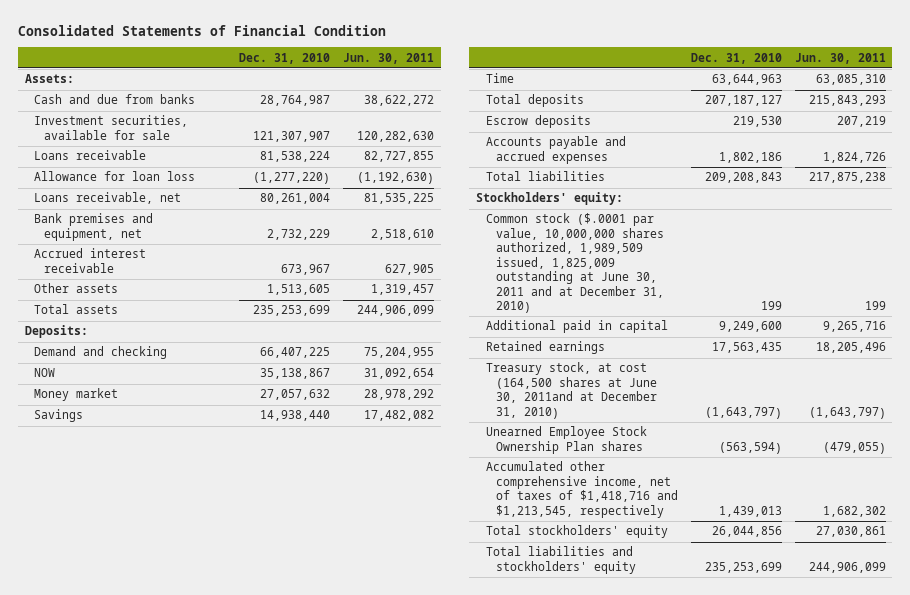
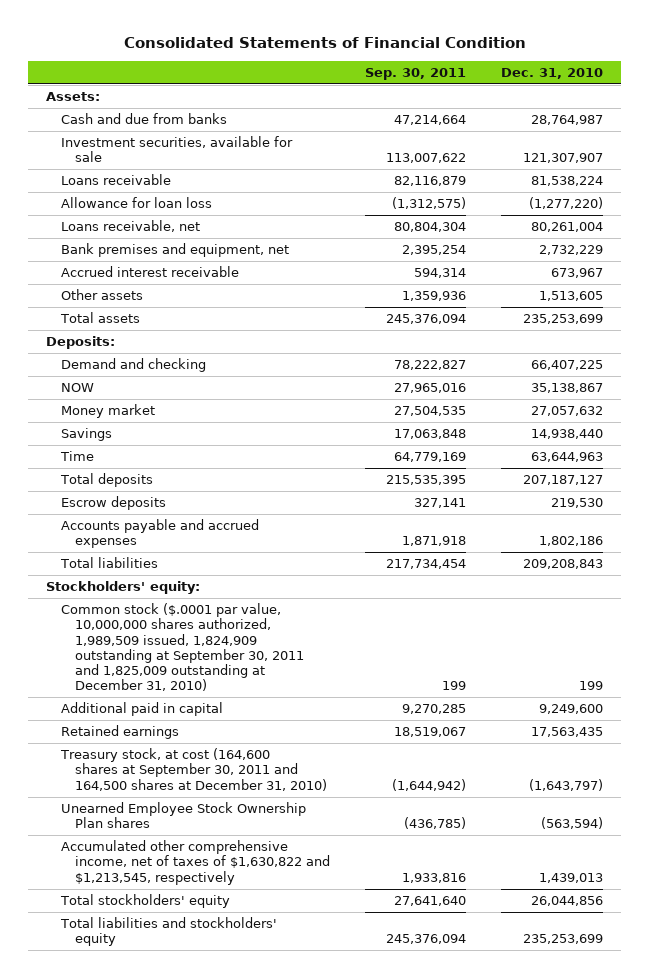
- | Dec. 31, 2010 | Jun. 30, 2011
+ | Sep. 30, 2011 | Dec. 31, 2010
- Common stock ($.0001 par value, 10,000,000 shares authorized, 1,989,509 issued, 1,825,009 outstanding at June 30, 2011 and at December 31, 2010) | 199 | 199
+ Common stock ($.0001 par value, 10,000,000 shares authorized, 1,989,509 issued, 1,824,909 outstanding at September 30, 2011 and 1,825,009 outstanding at December 31, 2010) | 199 | 199
- Treasury stock, at cost (164,500 shares at June 30, 2011and at December 31, 2010) | (1,643,797) | (1,643,797)
+ Treasury stock, at cost (164,600 shares at September 30, 2011 and 164,500 shares at December 31, 2010) | (1,644,942) | (1,643,797)
- Accumulated other comprehensive income, net of taxes of $1,418,716 and $1,213,545, respectively | 1,439,013 | 1,682,302
+ Accumulated other comprehensive income, net of taxes of $1,630,822 and $1,213,545, respectively | 1,933,816 | 1,439,013

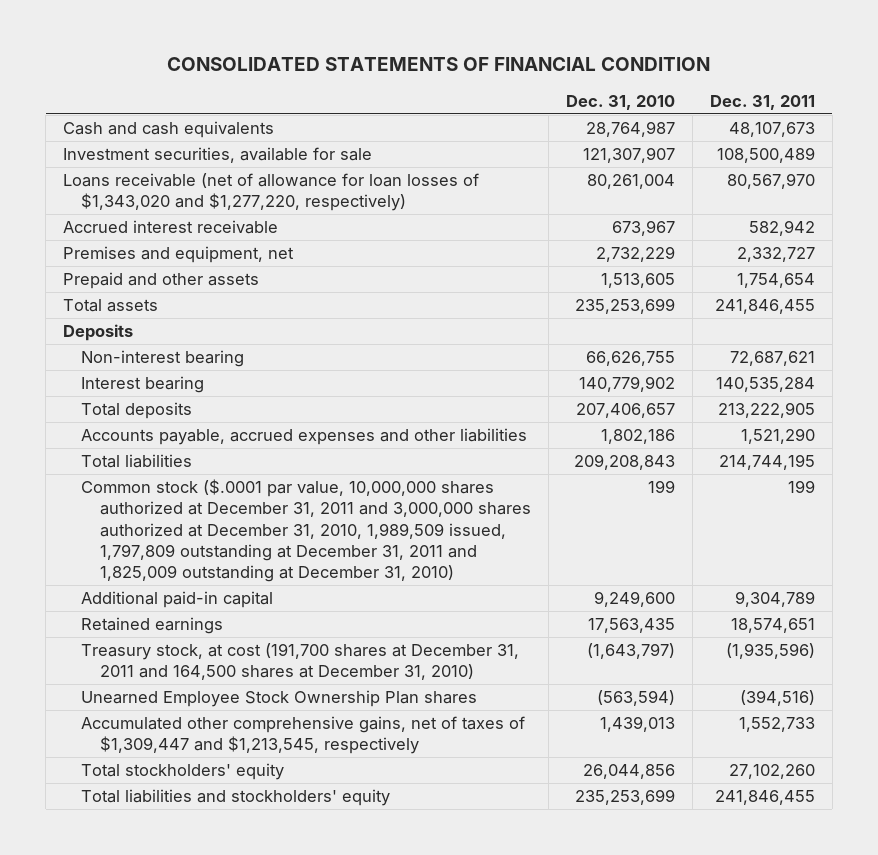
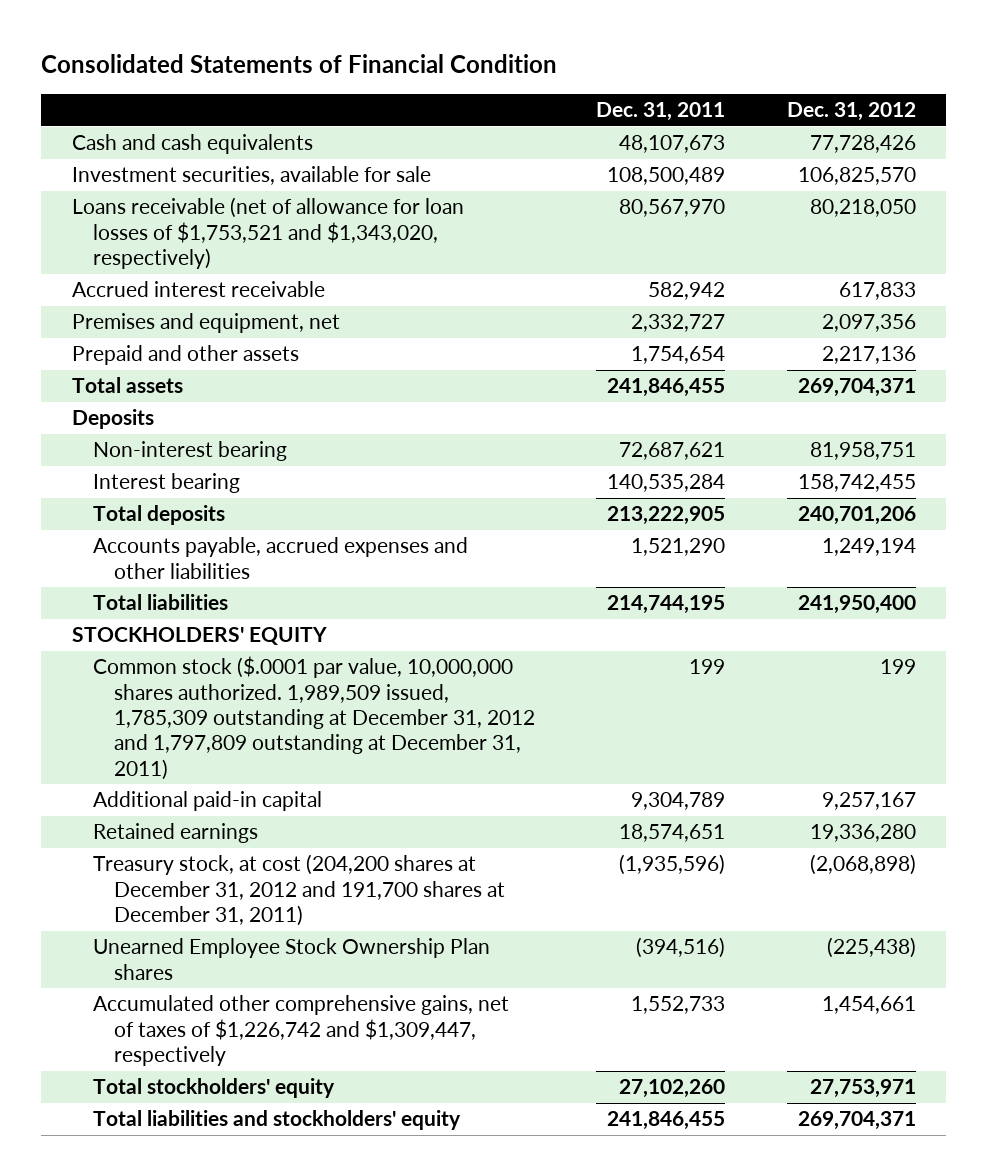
- CONSOLIDATED STATEMENTS OF FINANCIAL CONDITION
+ Consolidated Statements of Financial Condition
- | Dec. 31, 2010 | Dec. 31, 2011
+ | Dec. 31, 2011 | Dec. 31, 2012
- Loans receivable (net of allowance for loan losses of $1,343,020 and $1,277,220, respectively) | 80,261,004 | 80,567,970
+ Loans receivable (net of allowance for loan losses of $1,753,521 and $1,343,020, respectively) | 80,567,970 | 80,218,050
- Common stock ($.0001 par value, 10,000,000 shares authorized at December 31, 2011 and 3,000,000 shares authorized at December 31, 2010, 1,989,509 issued, 1,797,809 outstanding at December 31, 2011 and 1,825,009 outstanding at December 31, 2010) | 199 | 199
+ STOCKHOLDERS' EQUITY
+ Common stock ($.0001 par value, 10,000,000 shares authorized. 1,989,509 issued, 1,785,309 outstanding at December 31, 2012 and 1,797,809 outstanding at December 31, 2011) | 199 | 199
- Treasury stock, at cost (191,700 shares at December 31, 2011 and 164,500 shares at December 31, 2010) | (1,643,797) | (1,935,596)
+ Treasury stock, at cost (204,200 shares at December 31, 2012 and 191,700 shares at December 31, 2011) | (1,935,596) | (2,068,898)
- Accumulated other comprehensive gains, net of taxes of $1,309,447 and $1,213,545, respectively | 1,439,013 | 1,552,733
+ Accumulated other comprehensive gains, net of taxes of $1,226,742 and $1,309,447, respectively | 1,552,733 | 1,454,661

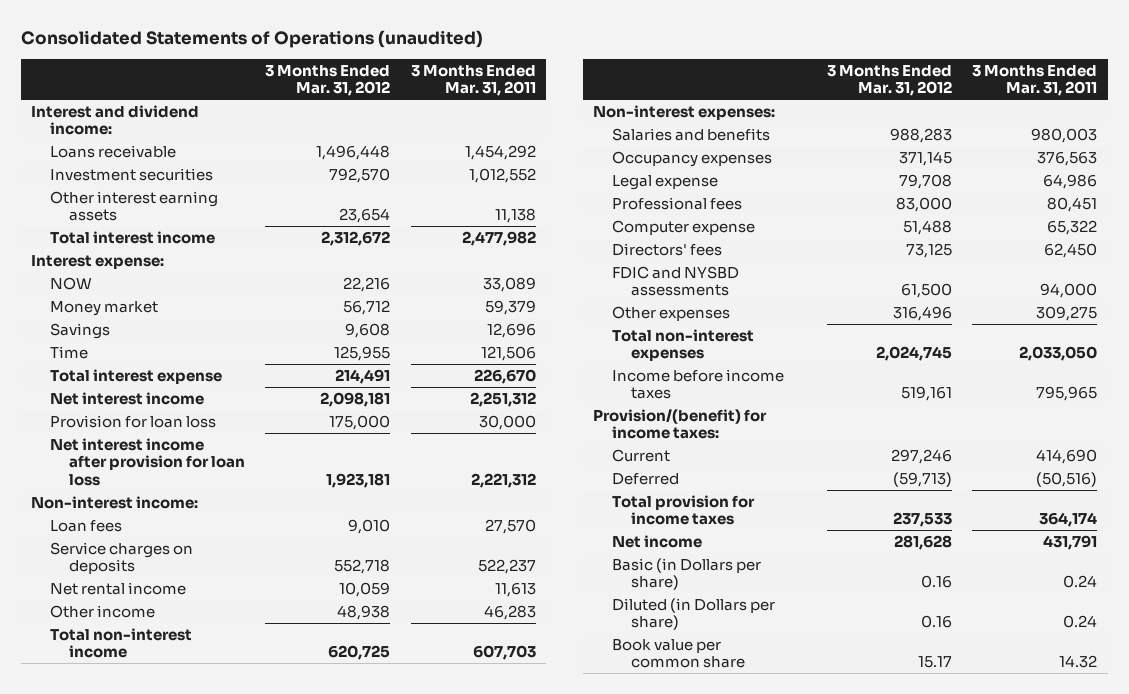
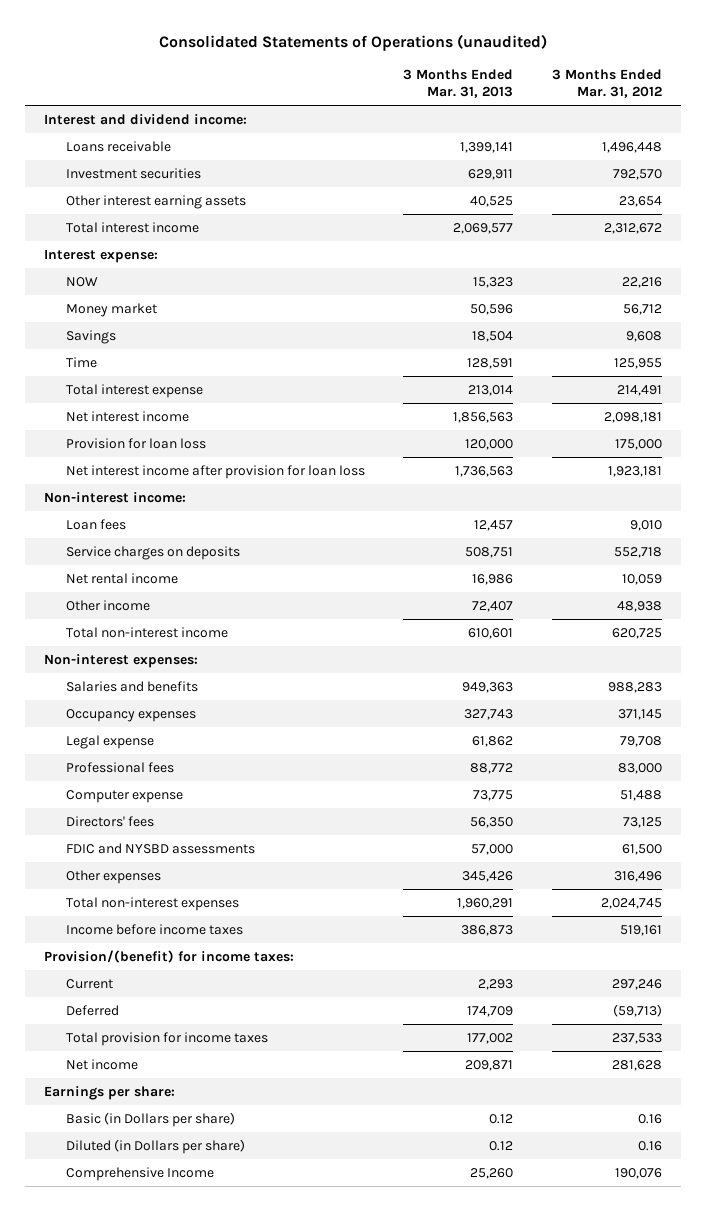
- | 3 Months Ended Mar. 31, 2012 | 3 Months Ended Mar. 31, 2011
+ | 3 Months Ended Mar. 31, 2013 | 3 Months Ended Mar. 31, 2012
+ Earnings per share:
- Book value per common share | 15.17 | 14.32
+ Comprehensive Income | 25,260 | 190,076

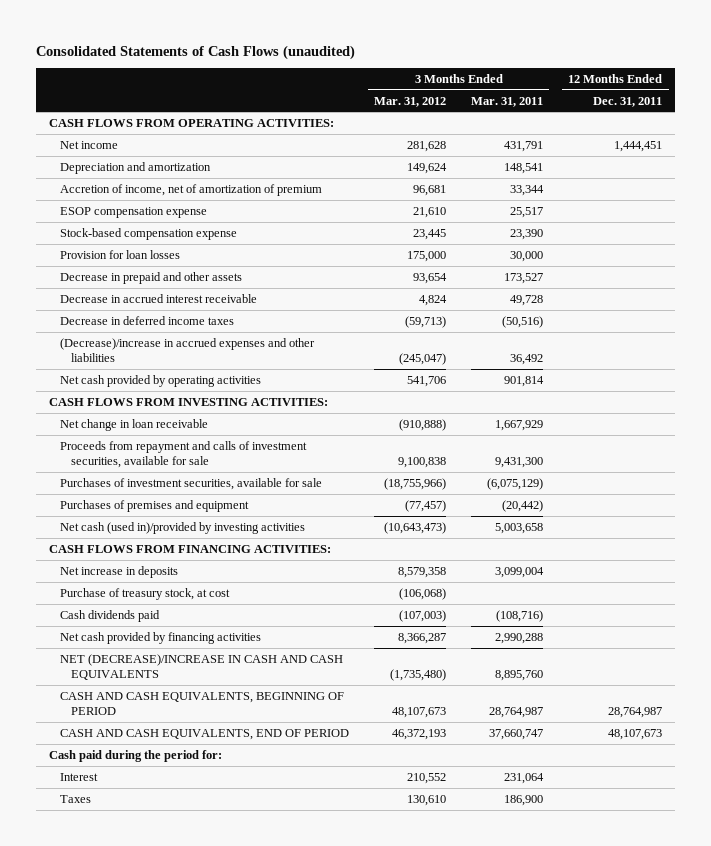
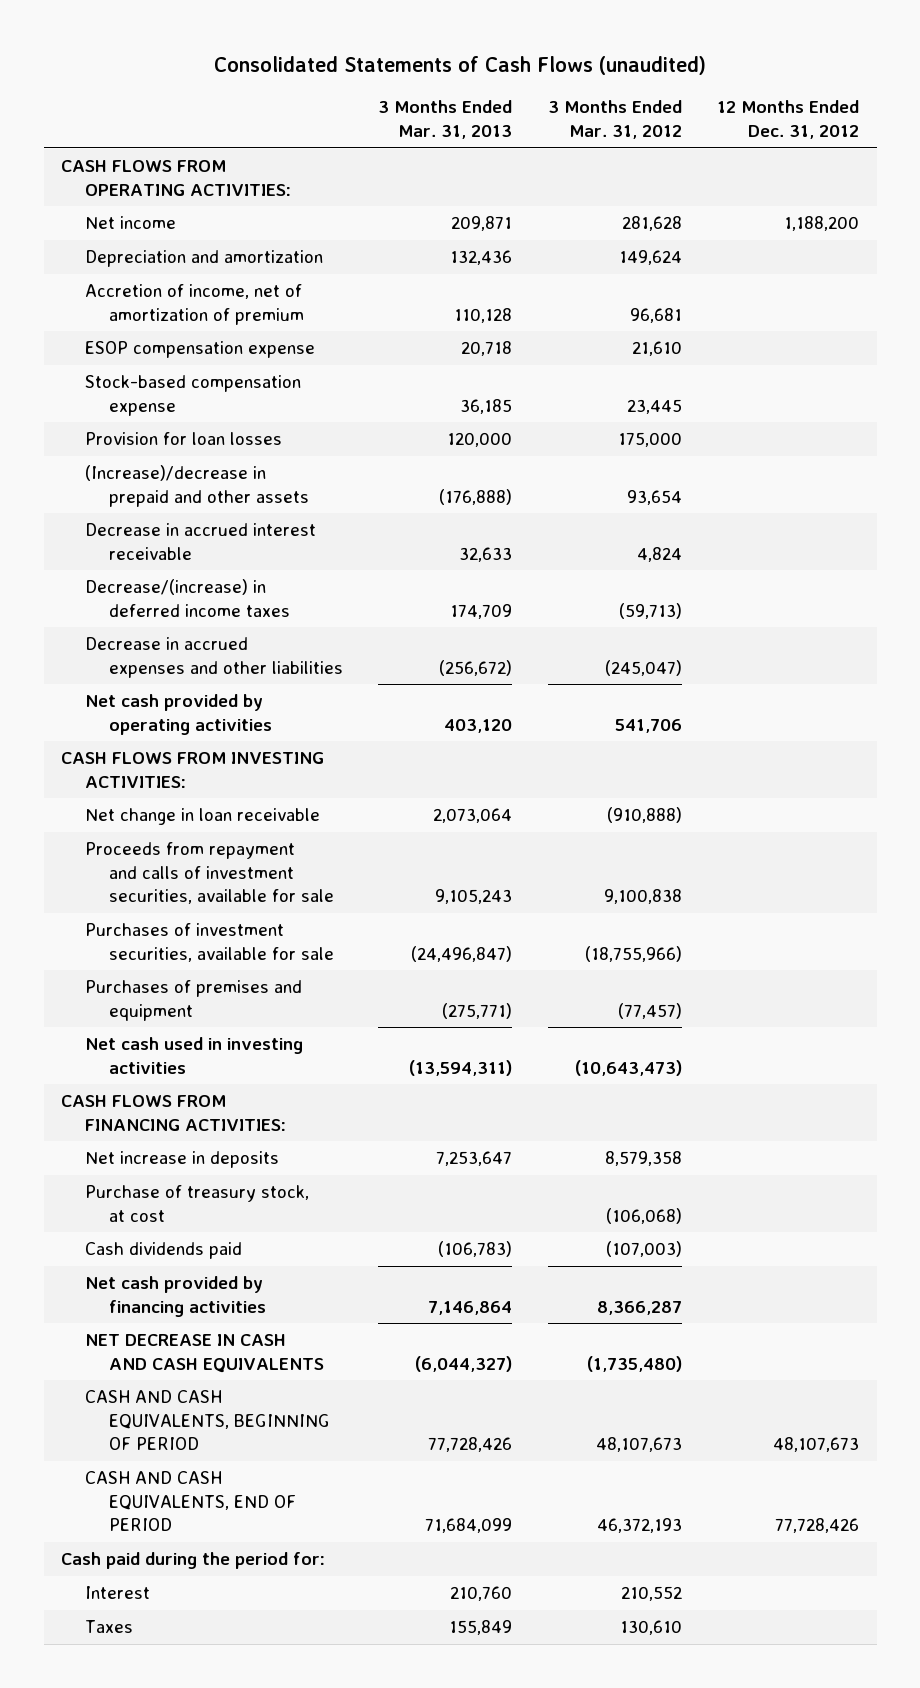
- | 3 Months Ended Mar. 31, 2012 | 3 Months Ended Mar. 31, 2011 | 12 Months Ended Dec. 31, 2011
+ | 3 Months Ended Mar. 31, 2013 | 3 Months Ended Mar. 31, 2012 | 12 Months Ended Dec. 31, 2012
- Decrease in prepaid and other assets | 93,654 | 173,527 |
+ (Increase)/decrease in prepaid and other assets | (176,888) | 93,654 |
- Decrease in deferred income taxes | (59,713) | (50,516) |
- (Decrease)/increase in accrued expenses and other liabilities | (245,047) | 36,492 |
+ Decrease/(increase) in deferred income taxes | 174,709 | (59,713) |
+ Decrease in accrued expenses and other liabilities | (256,672) | (245,047) |
- Net cash (used in)/provided by investing activities | (10,643,473) | 5,003,658 |
+ Net cash used in investing activities | (13,594,311) | (10,643,473) |
- NET (DECREASE)/INCREASE IN CASH AND CASH EQUIVALENTS | (1,735,480) | 8,895,760 |
+ NET DECREASE IN CASH AND CASH EQUIVALENTS | (6,044,327) | (1,735,480) |

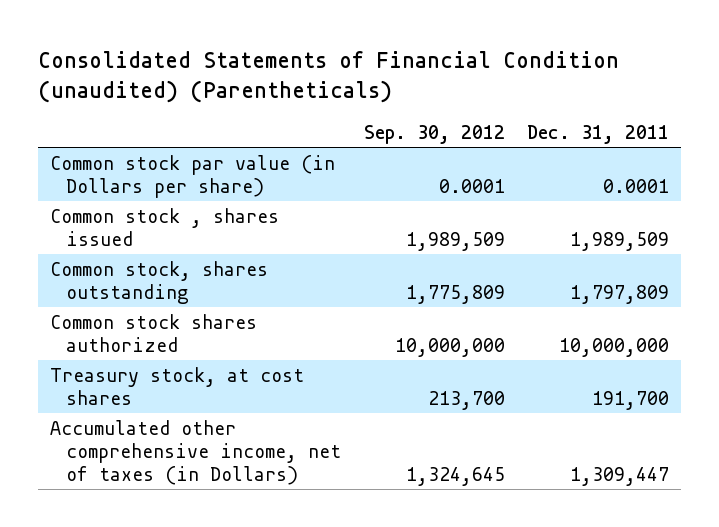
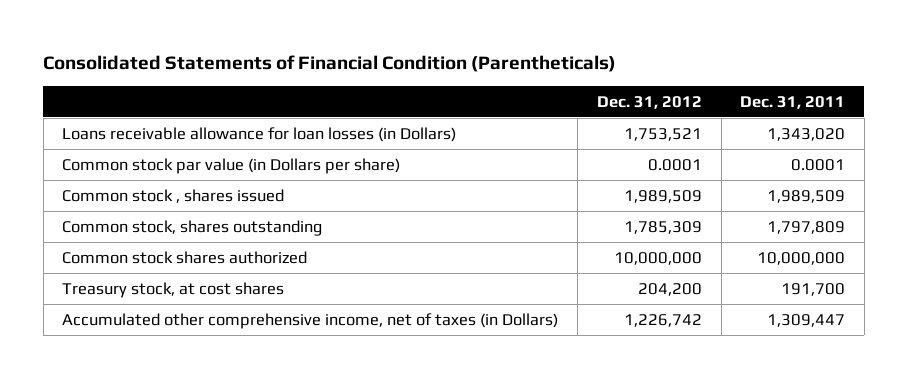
- Consolidated Statements of Financial Condition (unaudited) (Parentheticals)
+ Consolidated Statements of Financial Condition (Parentheticals)
- | Sep. 30, 2012 | Dec. 31, 2011
+ | Dec. 31, 2012 | Dec. 31, 2011
+ Loans receivable allowance for loan losses (in Dollars) | 1,753,521 | 1,343,020

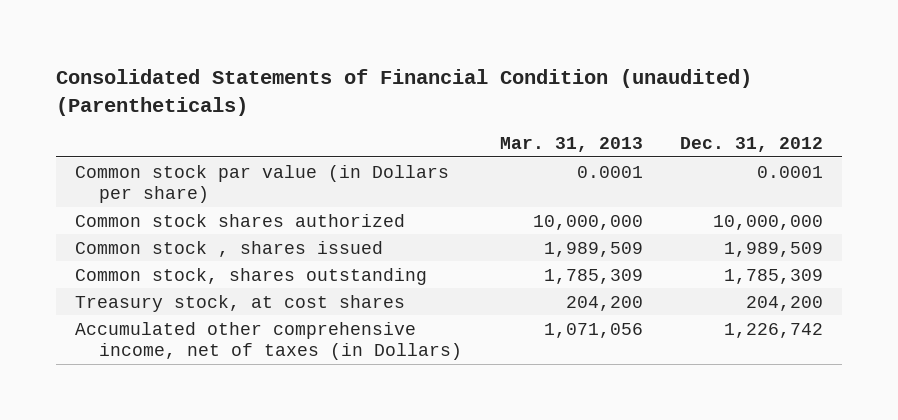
- Consolidated Statements of Financial Condition (Parentheticals)
+ Consolidated Statements of Financial Condition (unaudited) (Parentheticals)
- | Dec. 31, 2012 | Dec. 31, 2011
+ | Mar. 31, 2013 | Dec. 31, 2012
- Loans receivable allowance for loan losses (in Dollars) | 1,753,521 | 1,343,020
moved up: Common stock shares authorized | 10,000,000 | 10,000,000

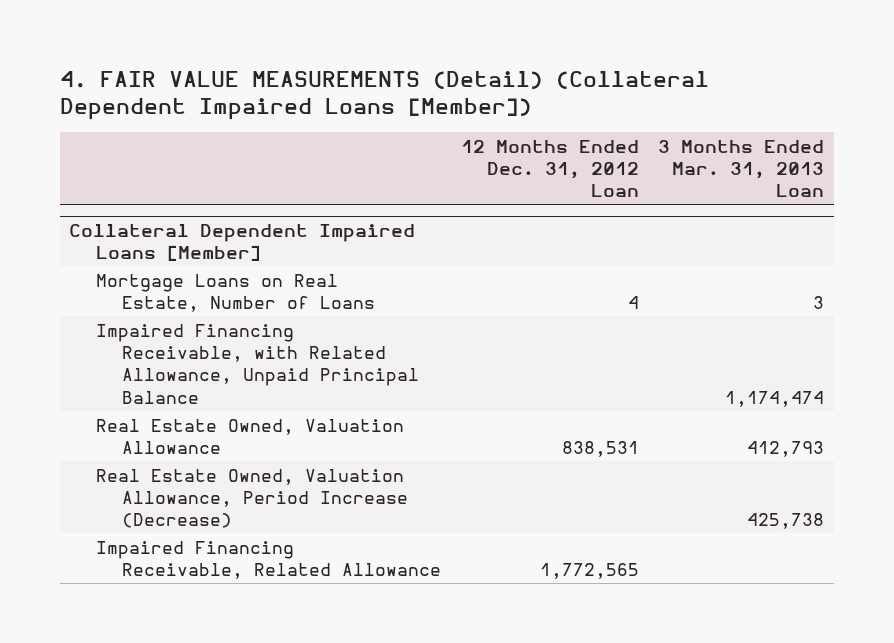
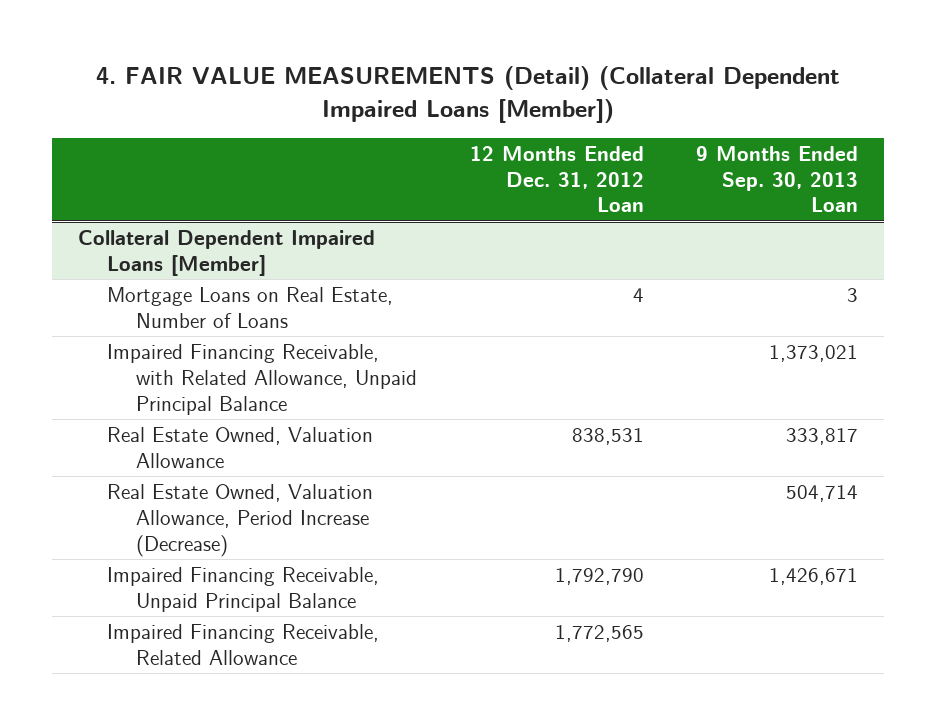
- | 12 Months Ended Dec. 31, 2012 Loan | 3 Months Ended Mar. 31, 2013 Loan
+ | 12 Months Ended Dec. 31, 2012 Loan | 9 Months Ended Sep. 30, 2013 Loan
@ Collateral Dependent Impaired Loans [Member]
+ Impaired Financing Receivable, Unpaid Principal Balance | 1,792,790 | 1,426,671

